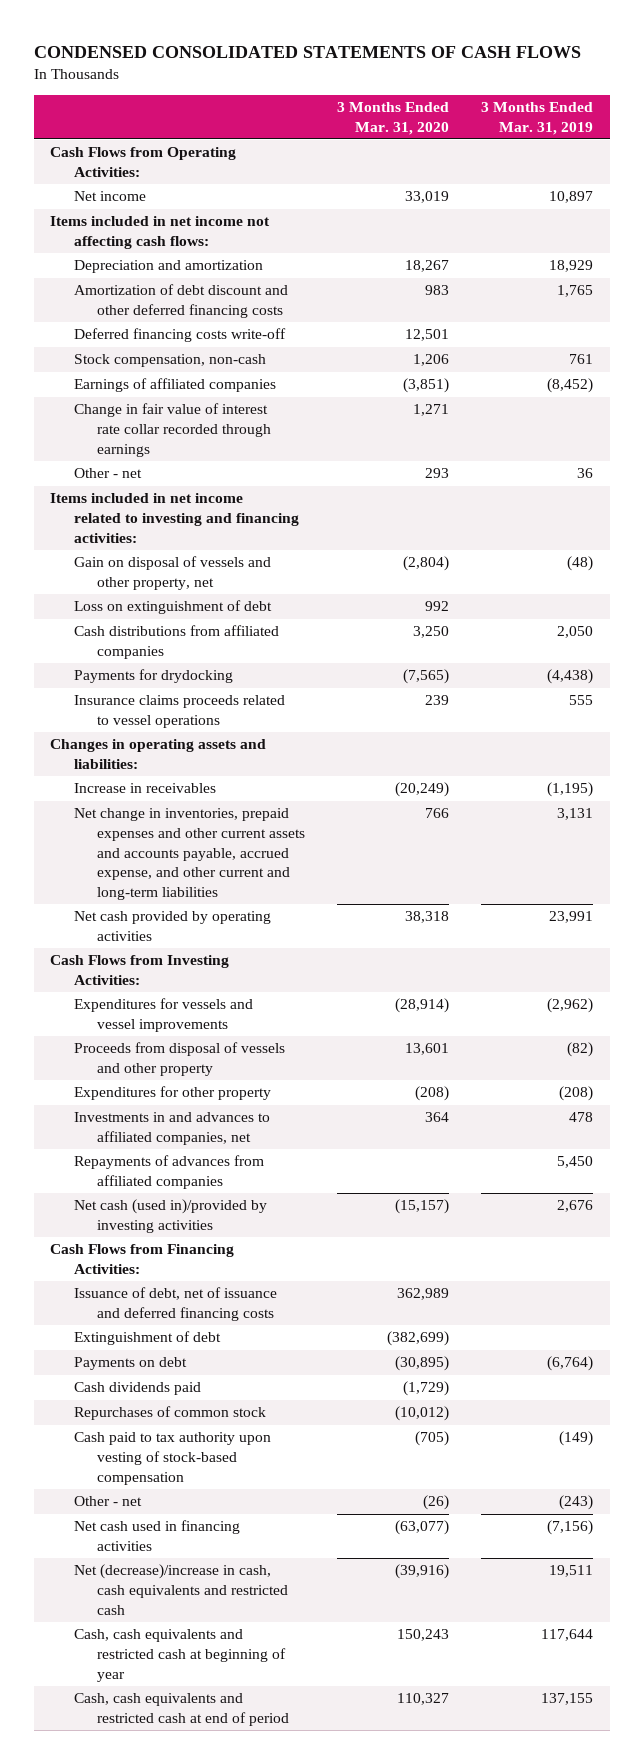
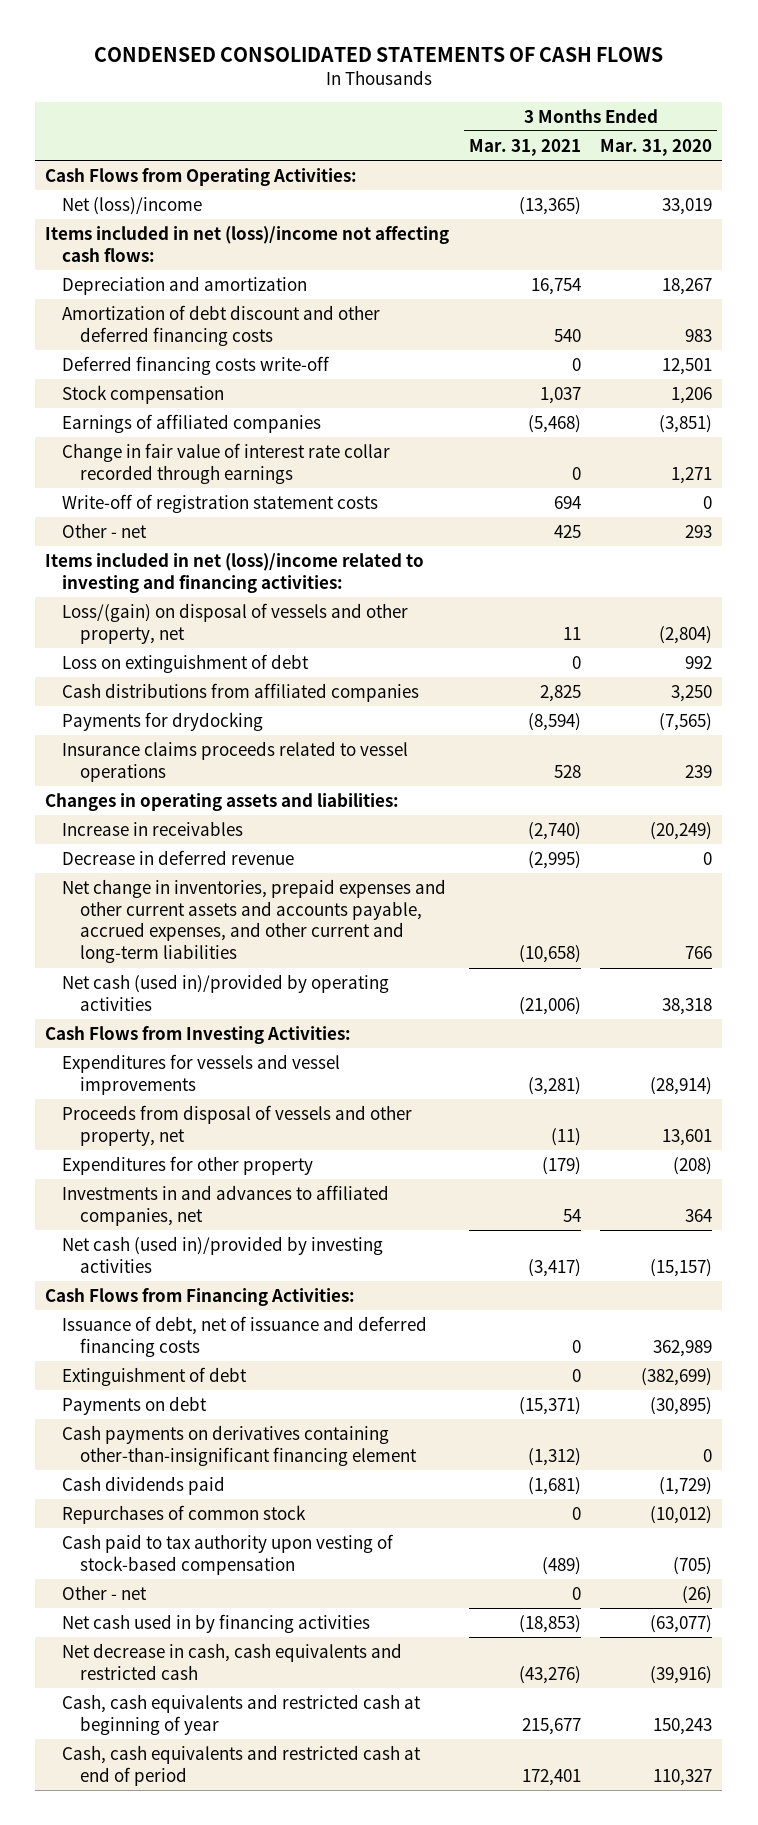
- | 3 Months Ended Mar. 31, 2020 | 3 Months Ended Mar. 31, 2019
+ | 3 Months Ended Mar. 31, 2021 | 3 Months Ended Mar. 31, 2020
- Net income | 33,019 | 10,897
- Items included in net income not affecting cash flows:
+ Net (loss)/income | (13,365) | 33,019
+ Items included in net (loss)/income not affecting cash flows:
- Stock compensation, non-cash | 1,206 | 761
+ Stock compensation | 1,037 | 1,206
+ Write-off of registration statement costs | 694 | 0
- Items included in net income related to investing and financing activities:
- Gain on disposal of vessels and other property, net | (2,804) | (48)
+ Items included in net (loss)/income related to investing and financing activities:
+ Loss/(gain) on disposal of vessels and other property, net | 11 | (2,804)
- Net change in inventories, prepaid expenses and other current assets and accounts payable, accrued expense, and other current and long-term liabilities | 766 | 3,131
- Net cash provided by operating activities | 38,318 | 23,991
+ Decrease in deferred revenue | (2,995) | 0
+ Net change in inventories, prepaid expenses and other current assets and accounts payable, accrued expenses, and other current and long-term liabilities | (10,658) | 766
+ Net cash (used in)/provided by operating activities | (21,006) | 38,318
- Proceeds from disposal of vessels and other property | 13,601 | (82)
+ Proceeds from disposal of vessels and other property, net | (11) | 13,601
- Repayments of advances from affiliated companies | | 5,450
+ Cash payments on derivatives containing other-than-insignificant financing element | (1,312) | 0
- Net cash used in financing activities | (63,077) | (7,156)
- Net (decrease)/increase in cash, cash equivalents and restricted cash | (39,916) | 19,511
+ Net cash used in by financing activities | (18,853) | (63,077)
+ Net decrease in cash, cash equivalents and restricted cash | (43,276) | (39,916)

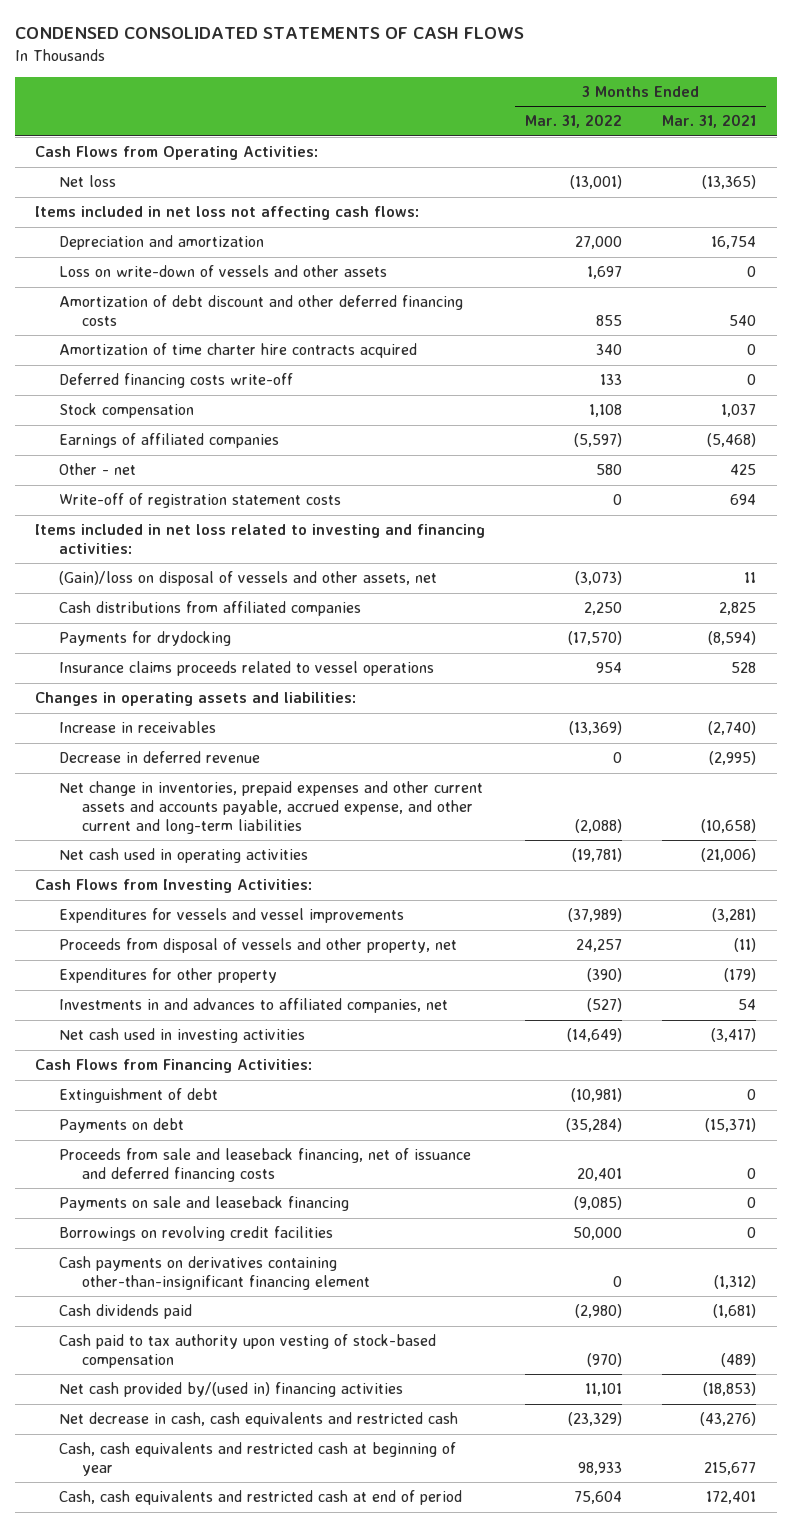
- | 3 Months Ended Mar. 31, 2021 | 3 Months Ended Mar. 31, 2020
+ | 3 Months Ended Mar. 31, 2022 | 3 Months Ended Mar. 31, 2021
- Net (loss)/income | (13,365) | 33,019
- Items included in net (loss)/income not affecting cash flows:
+ Net loss | (13,001) | (13,365)
+ Items included in net loss not affecting cash flows:
+ Loss on write-down of vessels and other assets | 1,697 | 0
+ Amortization of time charter hire contracts acquired | 340 | 0
- Change in fair value of interest rate collar recorded through earnings | 0 | 1,271
- Items included in net (loss)/income related to investing and financing activities:
- Loss/(gain) on disposal of vessels and other property, net | 11 | (2,804)
- Loss on extinguishment of debt | 0 | 992
moved down: Write-off of registration statement costs | 0 | 694
+ Items included in net loss related to investing and financing activities:
+ (Gain)/loss on disposal of vessels and other assets, net | (3,073) | 11
- Net change in inventories, prepaid expenses and other current assets and accounts payable, accrued expenses, and other current and long-term liabilities | (10,658) | 766
- Net cash (used in)/provided by operating activities | (21,006) | 38,318
+ Net change in inventories, prepaid expenses and other current assets and accounts payable, accrued expense, and other current and long-term liabilities | (2,088) | (10,658)
+ Net cash used in operating activities | (19,781) | (21,006)
- Net cash (used in)/provided by investing activities | (3,417) | (15,157)
+ Net cash used in investing activities | (14,649) | (3,417)
- Issuance of debt, net of issuance and deferred financing costs | 0 | 362,989
+ Proceeds from sale and leaseback financing, net of issuance and deferred financing costs | 20,401 | 0
+ Payments on sale and leaseback financing | (9,085) | 0
+ Borrowings on revolving credit facilities | 50,000 | 0
- Repurchases of common stock | 0 | (10,012)
- Other - net | 0 | (26)
- Net cash used in by financing activities | (18,853) | (63,077)
+ Net cash provided by/(used in) financing activities | 11,101 | (18,853)

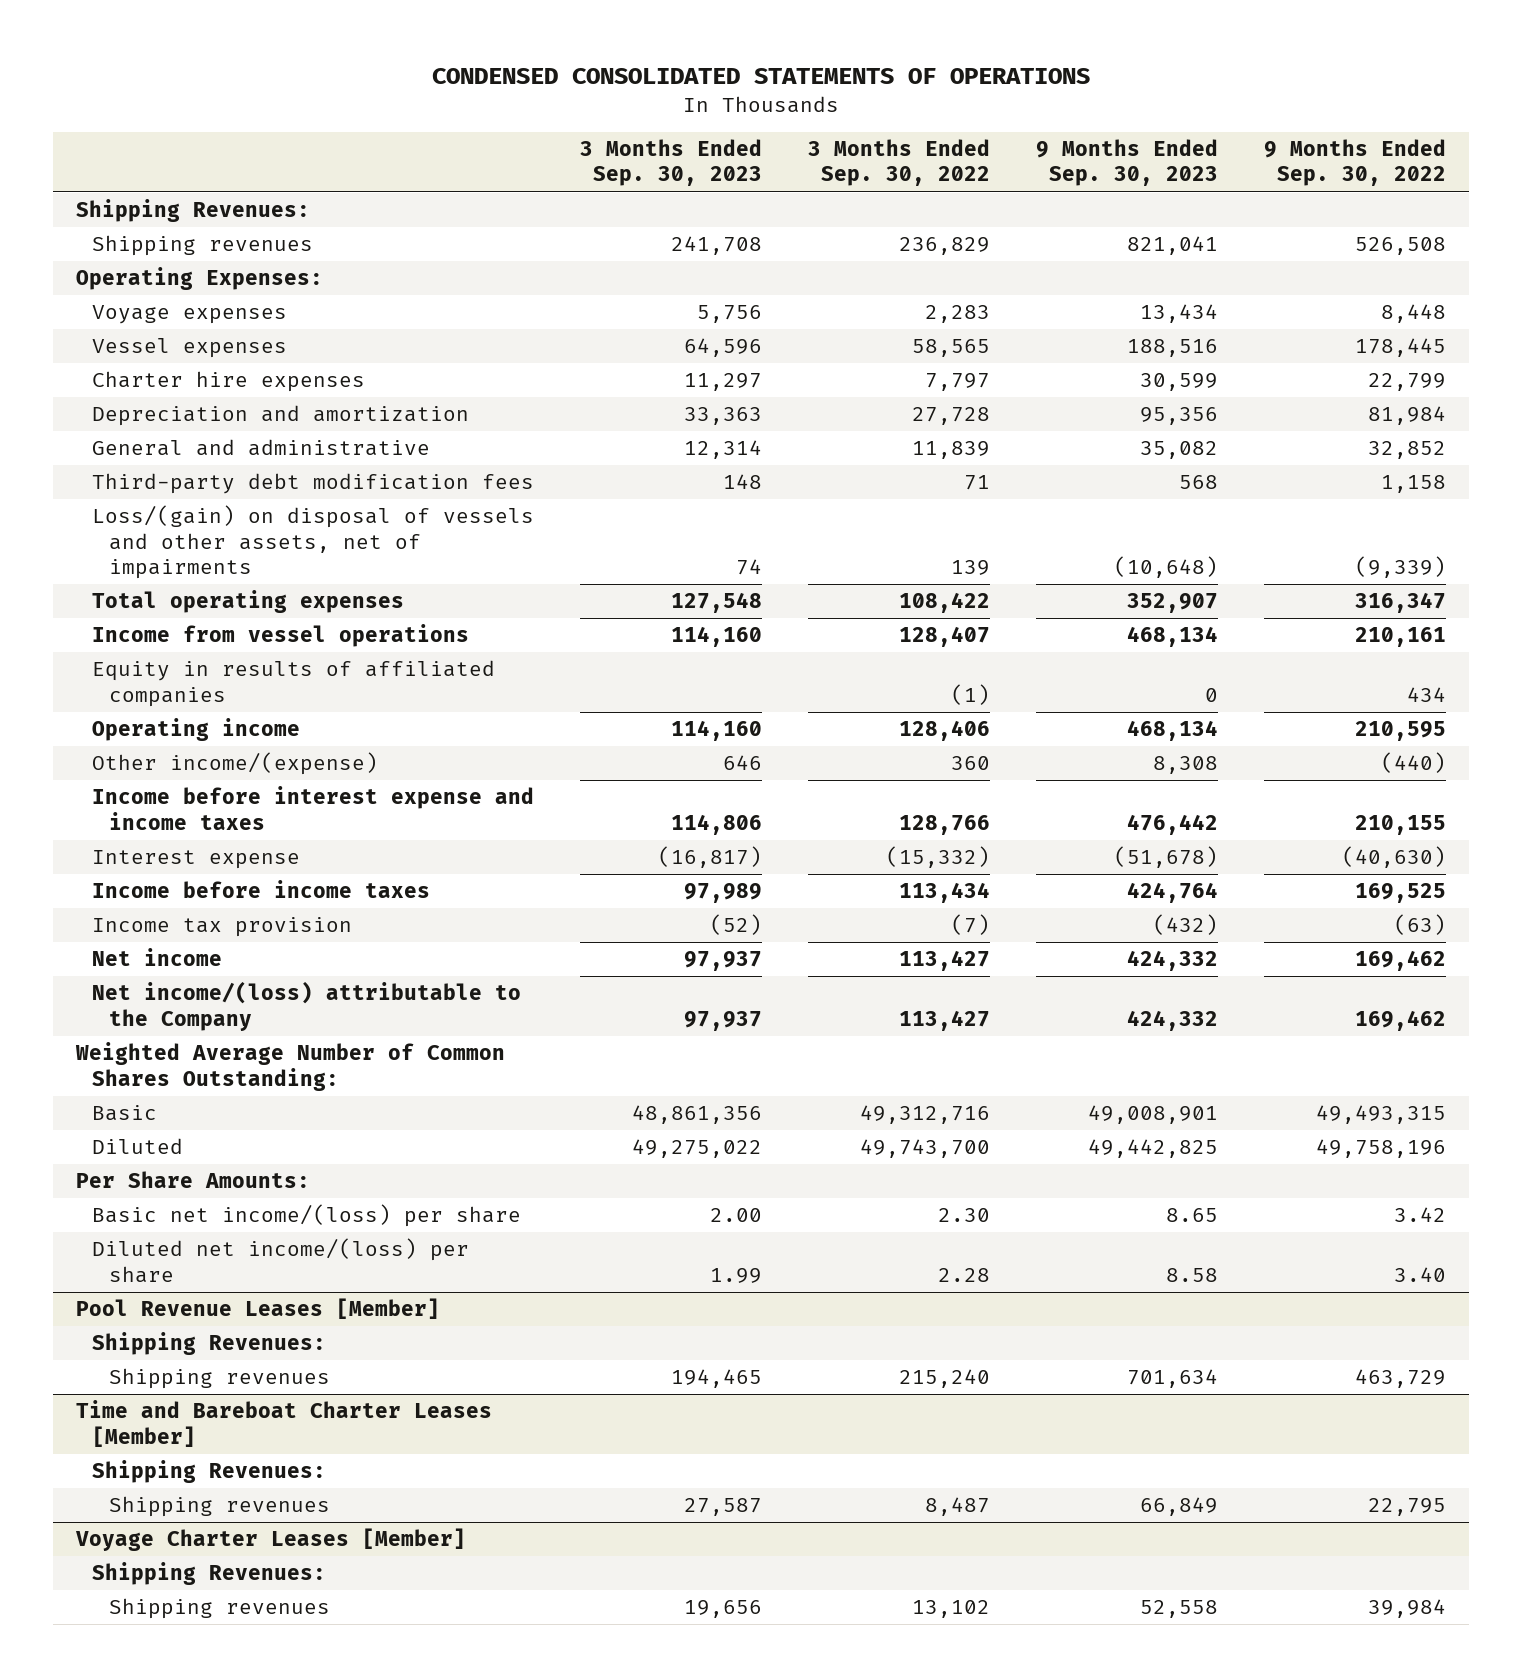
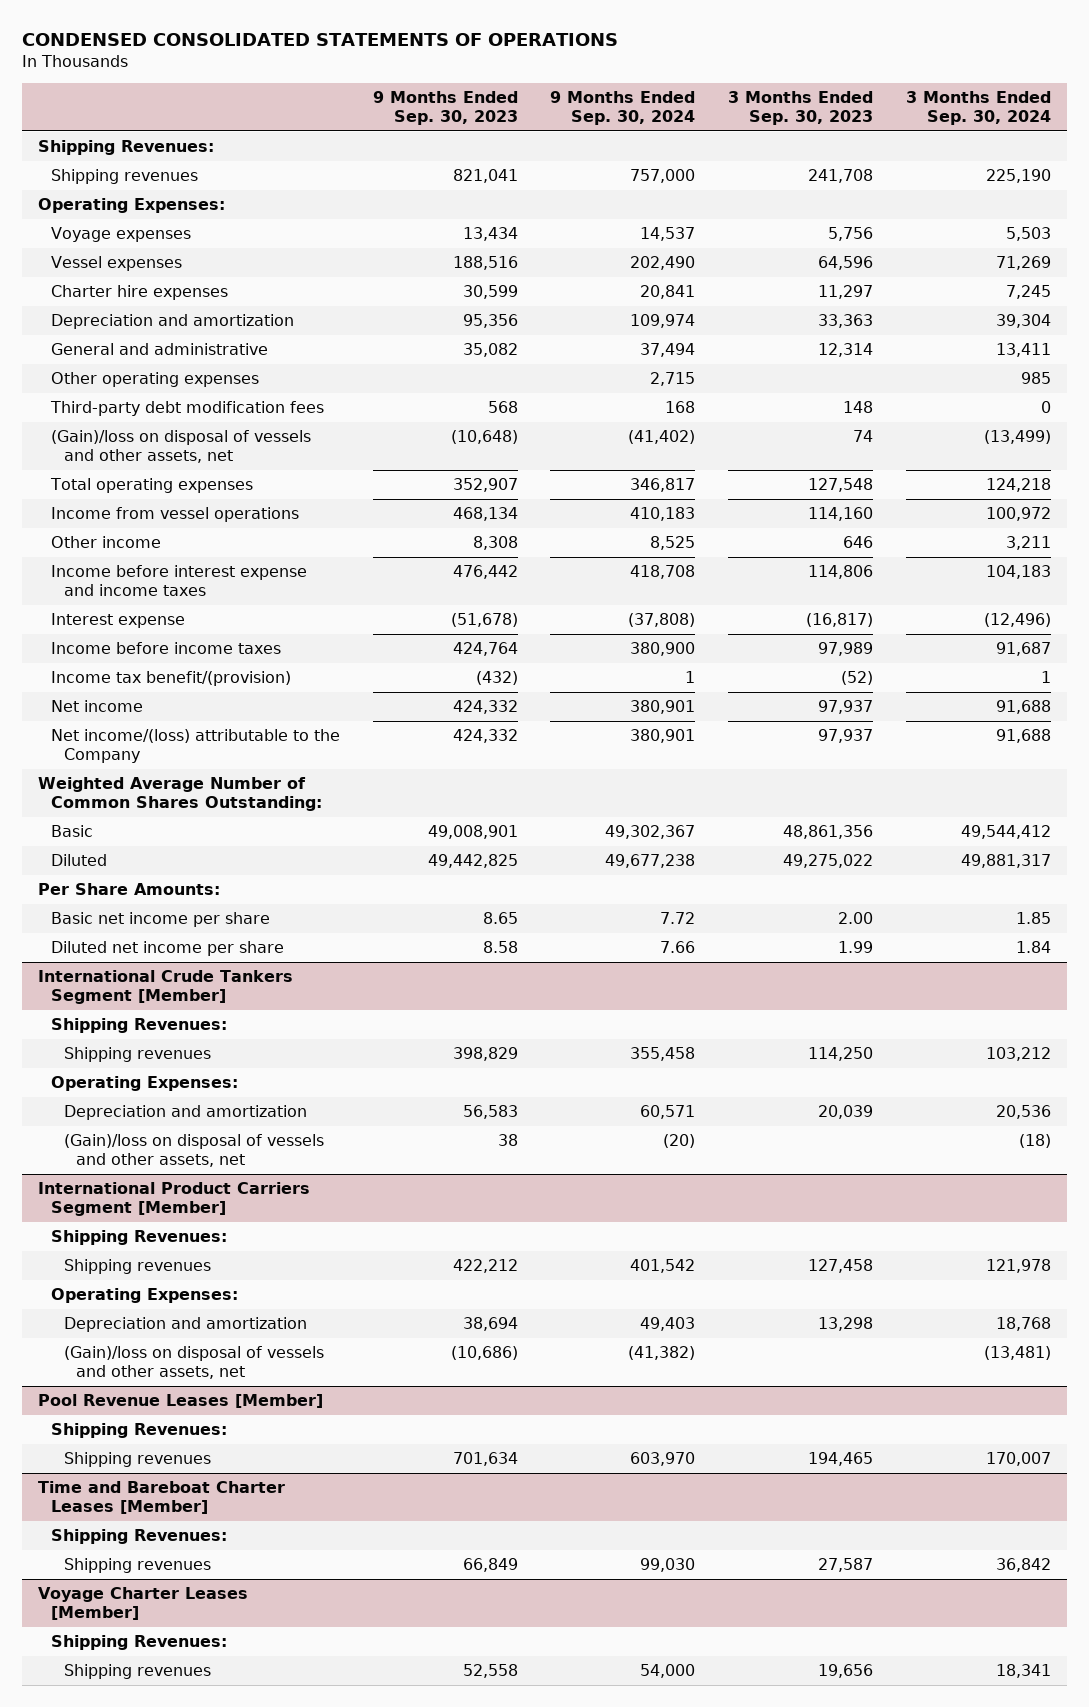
- | 3 Months Ended Sep. 30, 2023 | 3 Months Ended Sep. 30, 2022 | 9 Months Ended Sep. 30, 2023 | 9 Months Ended Sep. 30, 2022
+ | 9 Months Ended Sep. 30, 2023 | 9 Months Ended Sep. 30, 2024 | 3 Months Ended Sep. 30, 2023 | 3 Months Ended Sep. 30, 2024
+ Other operating expenses | | 2,715 | | 985
- Loss/(gain) on disposal of vessels and other assets, net of impairments | 74 | 139 | (10,648) | (9,339)
+ (Gain)/loss on disposal of vessels and other assets, net | (10,648) | (41,402) | 74 | (13,499)
- Equity in results of affiliated companies | | (1) | 0 | 434
- Operating income | 114,160 | 128,406 | 468,134 | 210,595
- Other income/(expense) | 646 | 360 | 8,308 | (440)
+ Other income | 8,308 | 8,525 | 646 | 3,211
- Income tax provision | (52) | (7) | (432) | (63)
+ Income tax benefit/(provision) | (432) | 1 | (52) | 1
- Basic net income/(loss) per share | 2.00 | 2.30 | 8.65 | 3.42
- Diluted net income/(loss) per share | 1.99 | 2.28 | 8.58 | 3.40
+ Basic net income per share | 8.65 | 7.72 | 2.00 | 1.85
+ Diluted net income per share | 8.58 | 7.66 | 1.99 | 1.84
+ International Crude Tankers Segment [Member]
+ Shipping Revenues:
+ Shipping revenues | 398,829 | 355,458 | 114,250 | 103,212
+ Operating Expenses:
+ Depreciation and amortization | 56,583 | 60,571 | 20,039 | 20,536
+ (Gain)/loss on disposal of vessels and other assets, net | 38 | (20) | | (18)
+ International Product Carriers Segment [Member]
+ Shipping Revenues:
+ Shipping revenues | 422,212 | 401,542 | 127,458 | 121,978
+ Operating Expenses:
+ Depreciation and amortization | 38,694 | 49,403 | 13,298 | 18,768
+ (Gain)/loss on disposal of vessels and other assets, net | (10,686) | (41,382) | | (13,481)

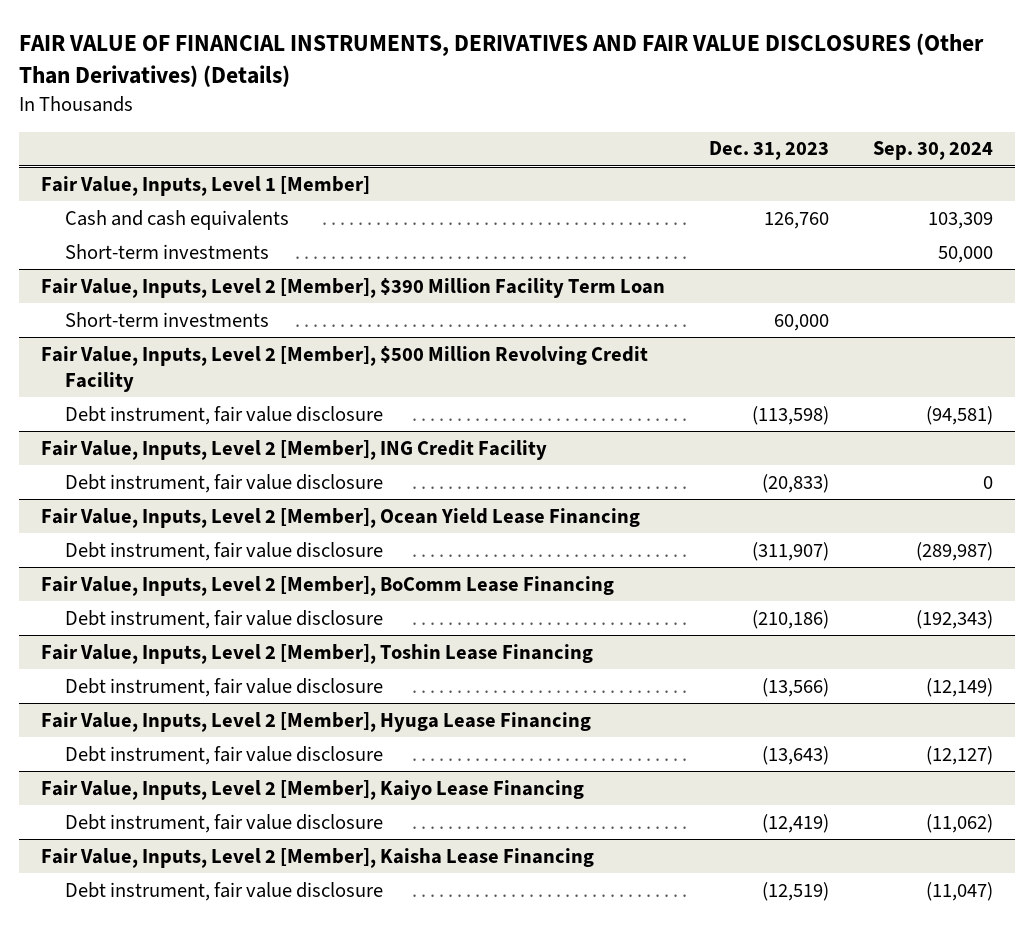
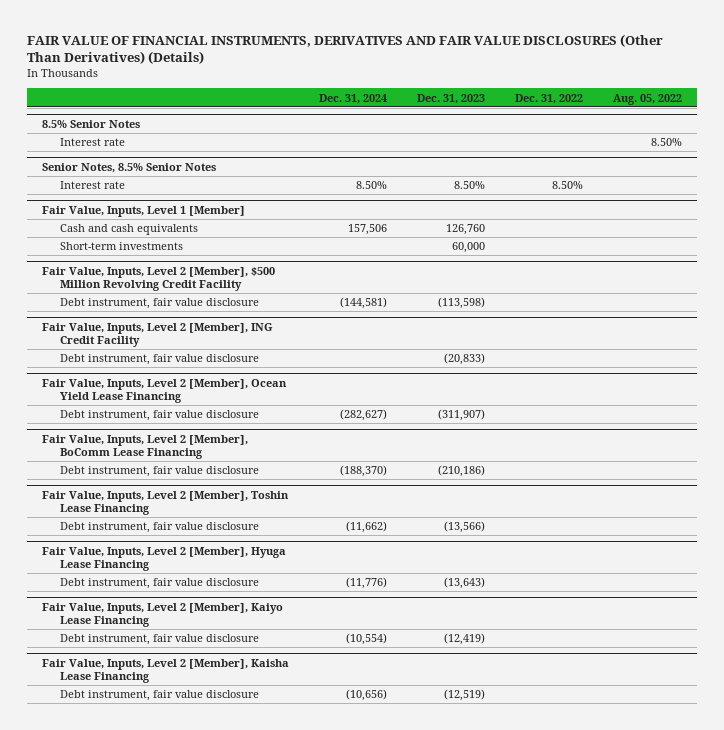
- | Dec. 31, 2023 | Sep. 30, 2024
+ | Dec. 31, 2024 | Dec. 31, 2023 | Dec. 31, 2022 | Aug. 05, 2022
+ 8.5% Senior Notes
+ Interest rate | | | | 8.50%
+ Senior Notes, 8.5% Senior Notes
+ Interest rate | 8.50% | 8.50% | 8.50% |
@ Fair Value, Inputs, Level 1 [Member]
- Short-term investments | | 50,000
- Fair Value, Inputs, Level 2 [Member], $390 Million Facility Term Loan

